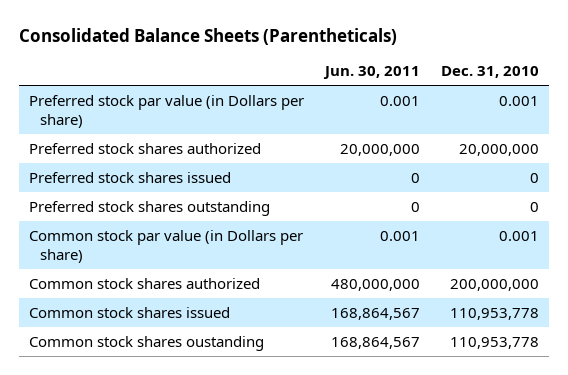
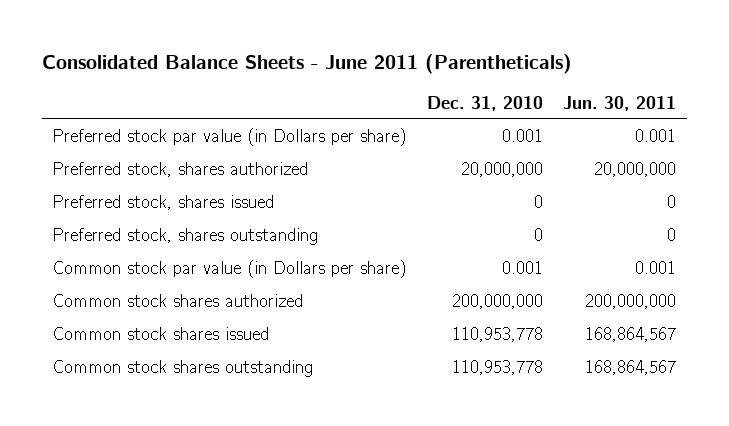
- Consolidated Balance Sheets (Parentheticals)
+ Consolidated Balance Sheets - June 2011 (Parentheticals)
- | Jun. 30, 2011 | Dec. 31, 2010
+ | Dec. 31, 2010 | Jun. 30, 2011
- Preferred stock shares authorized | 20,000,000 | 20,000,000
- Preferred stock shares issued | 0 | 0
- Preferred stock shares outstanding | 0 | 0
+ Preferred stock, shares authorized | 20,000,000 | 20,000,000
+ Preferred stock, shares issued | 0 | 0
+ Preferred stock, shares outstanding | 0 | 0
- Common stock shares authorized | 480,000,000 | 200,000,000
+ Common stock shares authorized | 200,000,000 | 200,000,000
- Common stock shares oustanding | 168,864,567 | 110,953,778
+ Common stock shares outstanding | 110,953,778 | 168,864,567

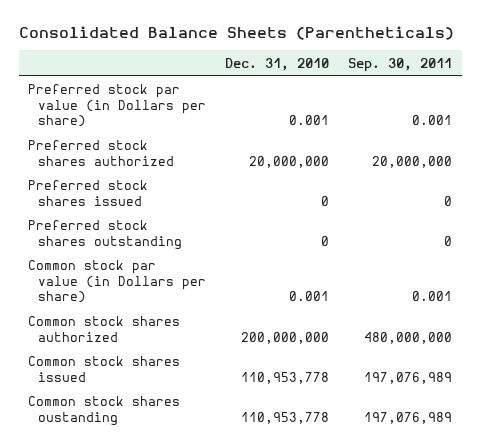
- Consolidated Balance Sheets - June 2011 (Parentheticals)
+ Consolidated Balance Sheets (Parentheticals)
- | Dec. 31, 2010 | Jun. 30, 2011
+ | Dec. 31, 2010 | Sep. 30, 2011
- Preferred stock, shares authorized | 20,000,000 | 20,000,000
- Preferred stock, shares issued | 0 | 0
- Preferred stock, shares outstanding | 0 | 0
+ Preferred stock shares authorized | 20,000,000 | 20,000,000
+ Preferred stock shares issued | 0 | 0
+ Preferred stock shares outstanding | 0 | 0
- Common stock shares outstanding | 110,953,778 | 168,864,567
+ Common stock shares oustanding | 110,953,778 | 197,076,989

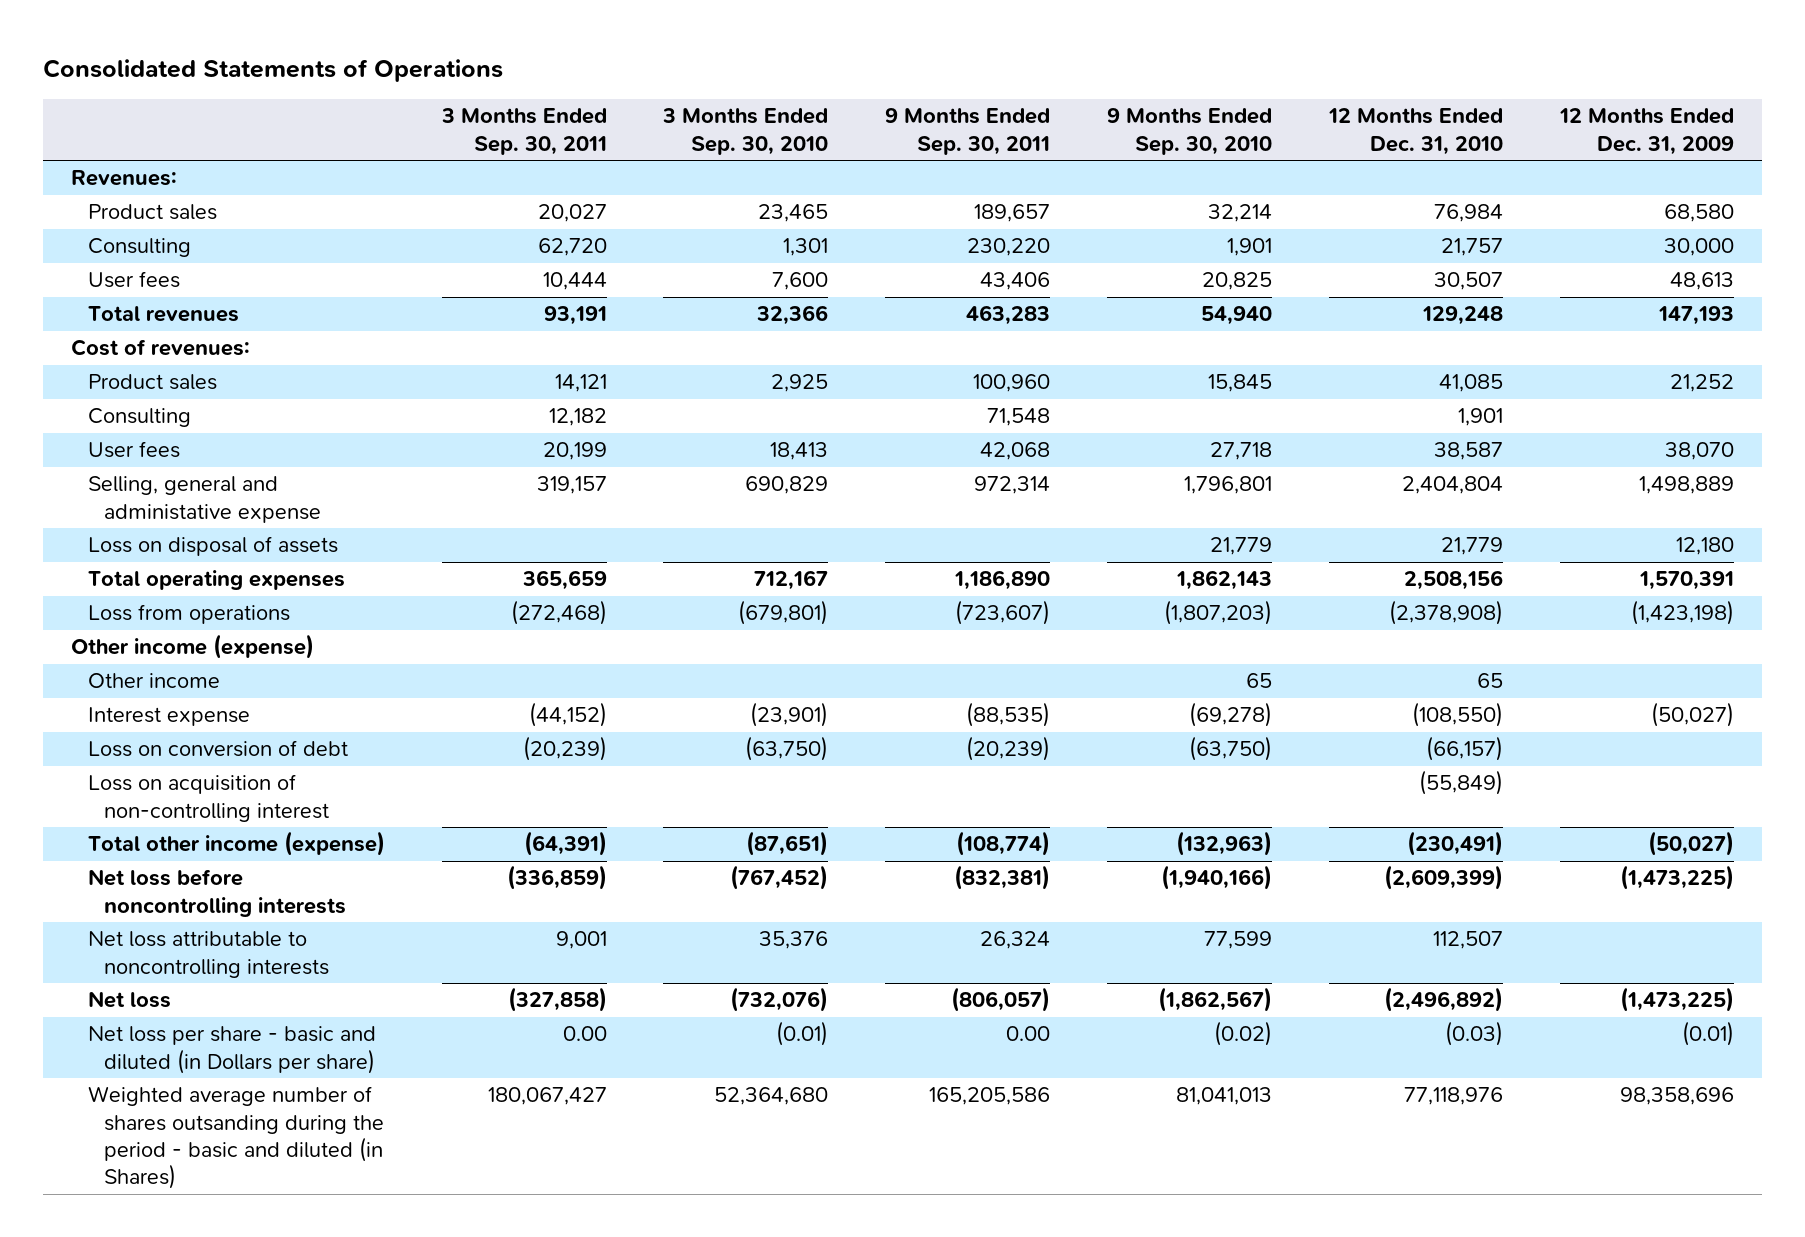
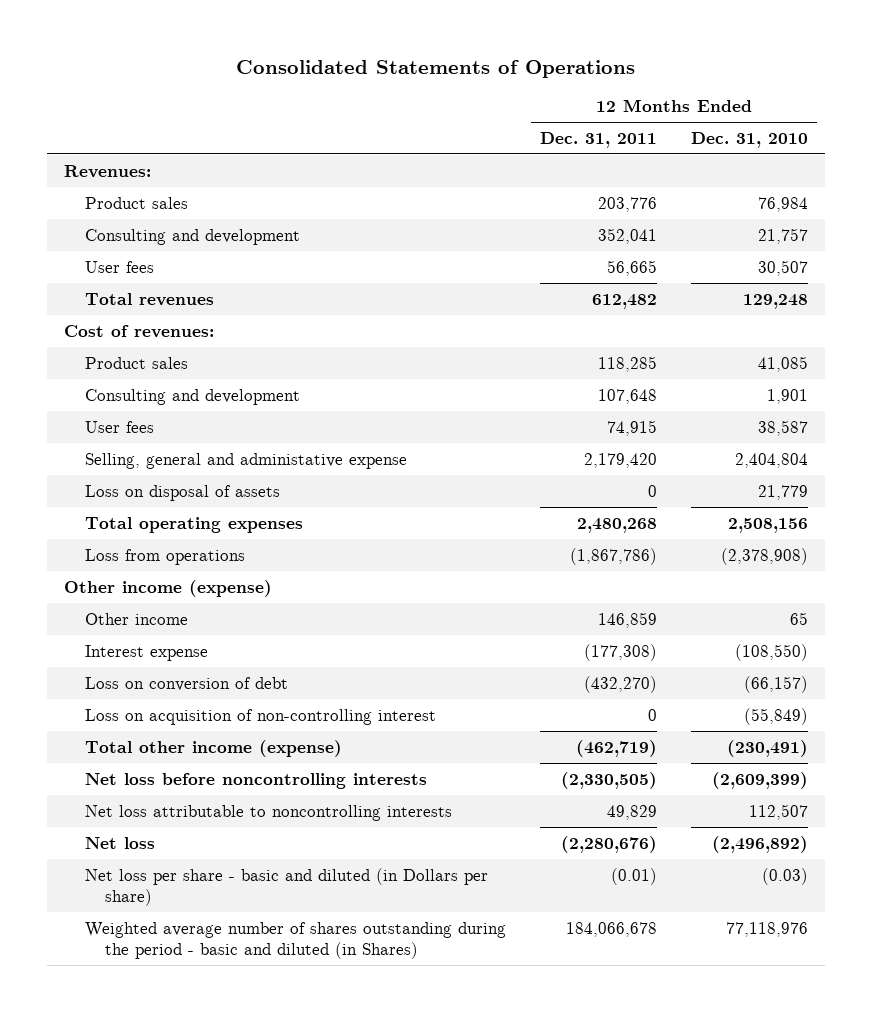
- | 3 Months Ended Sep. 30, 2011 | 3 Months Ended Sep. 30, 2010 | 9 Months Ended Sep. 30, 2011 | 9 Months Ended Sep. 30, 2010 | 12 Months Ended Dec. 31, 2010 | 12 Months Ended Dec. 31, 2009
+ | 12 Months Ended Dec. 31, 2011 | 12 Months Ended Dec. 31, 2010
- Consulting | 62,720 | 1,301 | 230,220 | 1,901 | 21,757 | 30,000
+ Consulting and development | 352,041 | 21,757
- Consulting | 12,182 | | 71,548 | | 1,901 |
+ Consulting and development | 107,648 | 1,901
- Weighted average number of shares outsanding during the period - basic and diluted (in Shares) | 180,067,427 | 52,364,680 | 165,205,586 | 81,041,013 | 77,118,976 | 98,358,696
+ Weighted average number of shares outstanding during the period - basic and diluted (in Shares) | 184,066,678 | 77,118,976

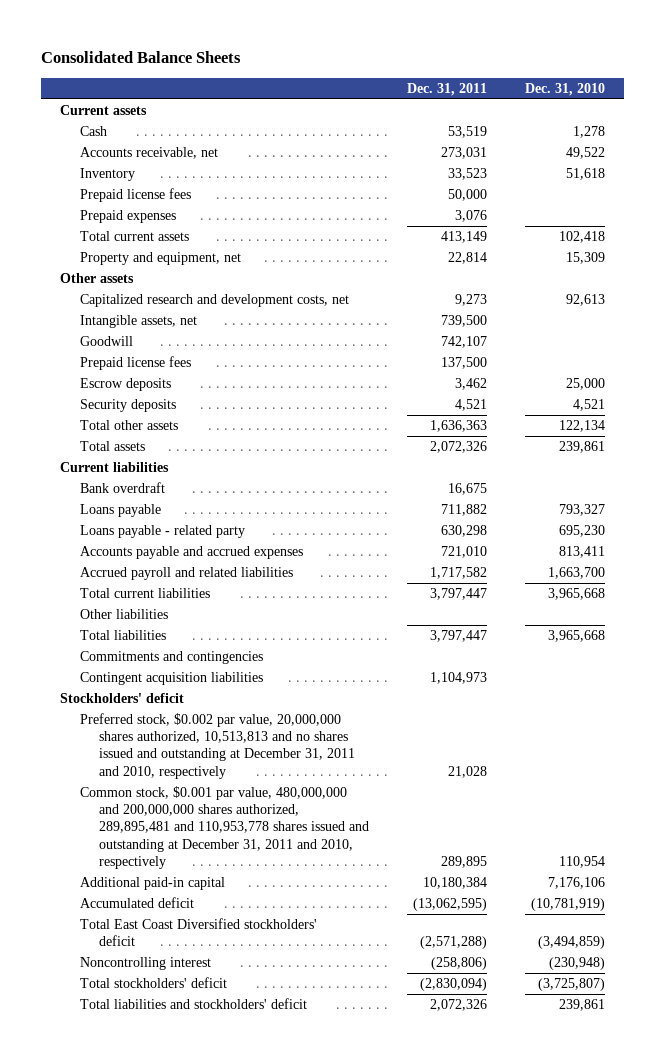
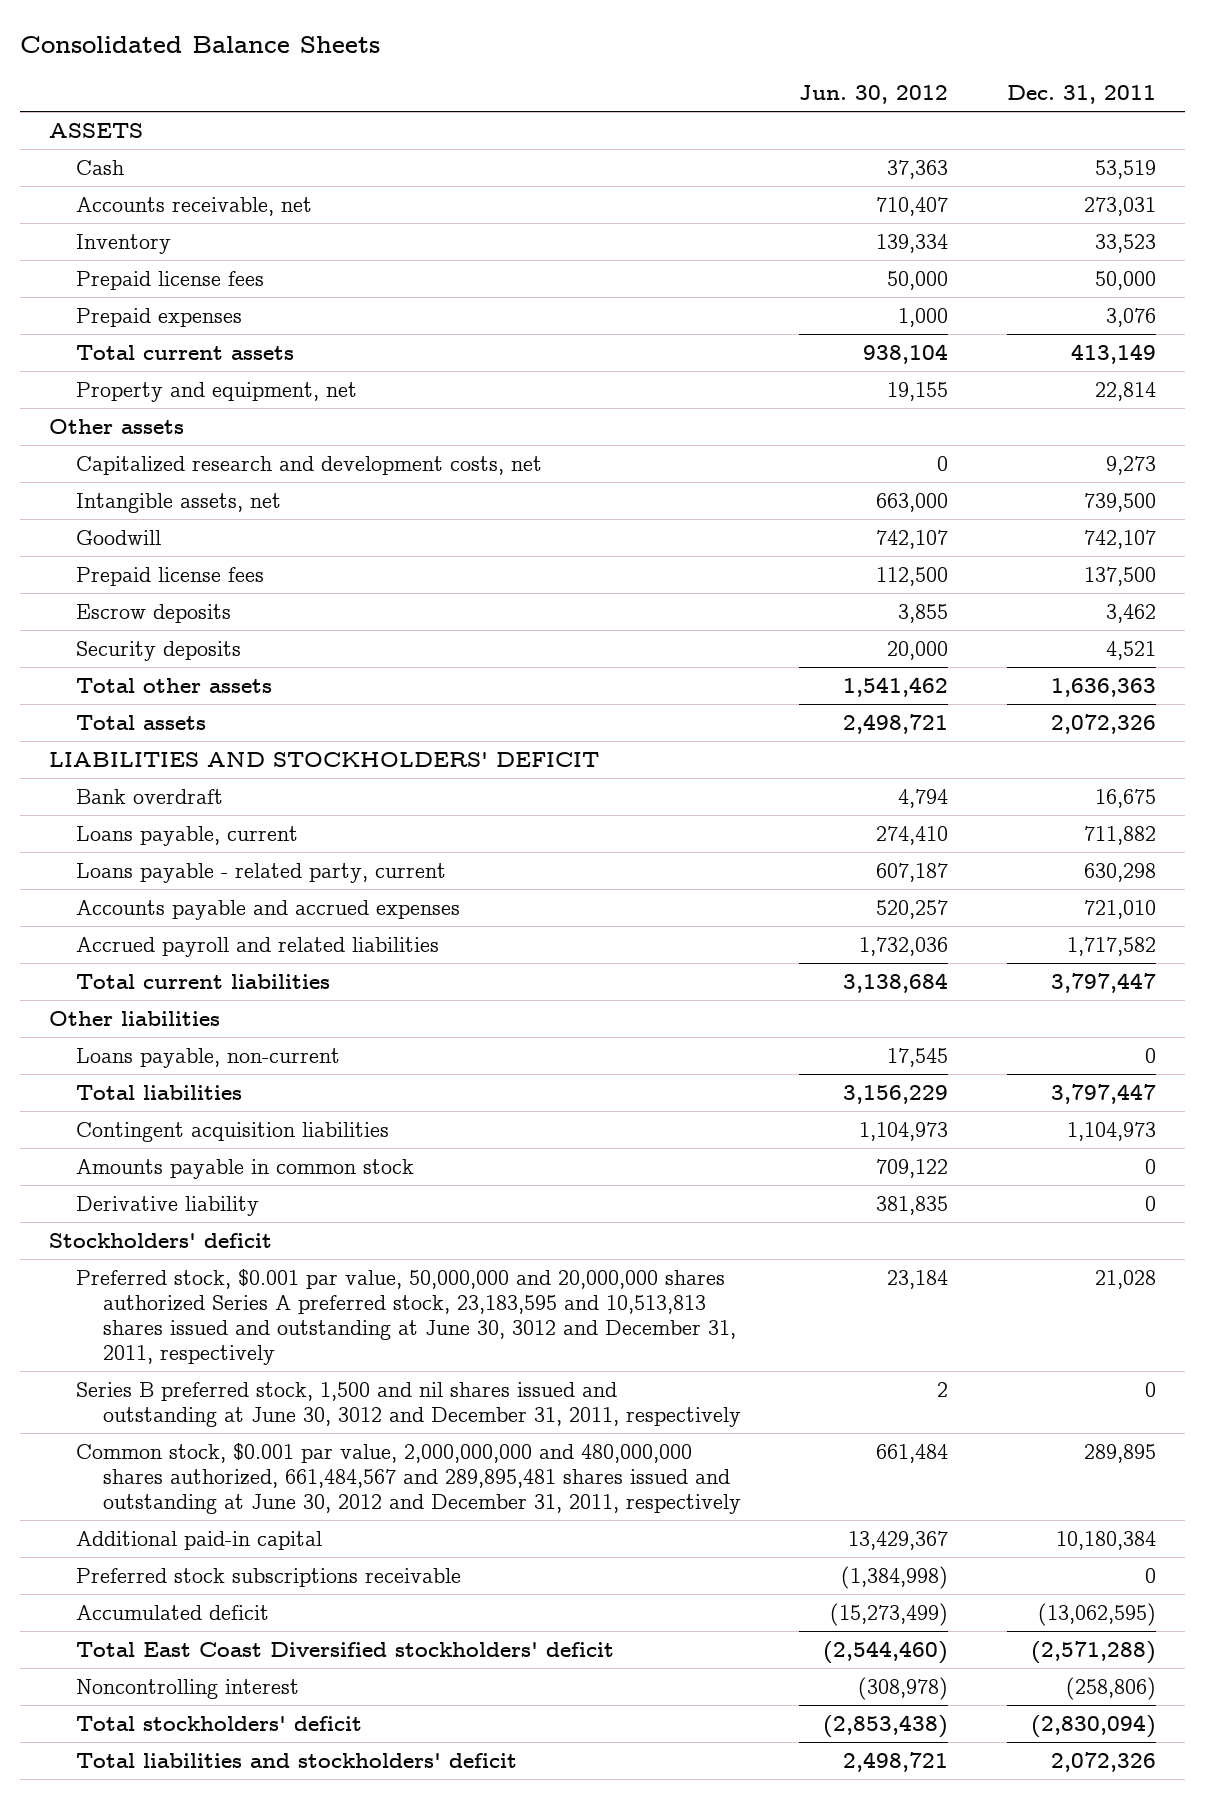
- | Dec. 31, 2011 | Dec. 31, 2010
+ | Jun. 30, 2012 | Dec. 31, 2011
- Current assets
+ ASSETS
- Current liabilities
+ LIABILITIES AND STOCKHOLDERS' DEFICIT
- Loans payable | 711,882 | 793,327
- Loans payable - related party | 630,298 | 695,230
+ Loans payable, current | 274,410 | 711,882
+ Loans payable - related party, current | 607,187 | 630,298
+ Loans payable, non-current | 17,545 | 0
- Commitments and contingencies
+ Amounts payable in common stock | 709,122 | 0
+ Derivative liability | 381,835 | 0
- Preferred stock, $0.002 par value, 20,000,000 shares authorized, 10,513,813 and no shares issued and outstanding at December 31, 2011 and 2010, respectively | 21,028 |
- Common stock, $0.001 par value, 480,000,000 and 200,000,000 shares authorized, 289,895,481 and 110,953,778 shares issued and outstanding at December 31, 2011 and 2010, respectively | 289,895 | 110,954
+ Preferred stock, $0.001 par value, 50,000,000 and 20,000,000 shares authorized Series A preferred stock, 23,183,595 and 10,513,813 shares issued and outstanding at June 30, 3012 and December 31, 2011, respectively | 23,184 | 21,028
+ Series B preferred stock, 1,500 and nil shares issued and outstanding at June 30, 3012 and December 31, 2011, respectively | 2 | 0
+ Common stock, $0.001 par value, 2,000,000,000 and 480,000,000 shares authorized, 661,484,567 and 289,895,481 shares issued and outstanding at June 30, 2012 and December 31, 2011, respectively | 661,484 | 289,895
+ Preferred stock subscriptions receivable | (1,384,998) | 0

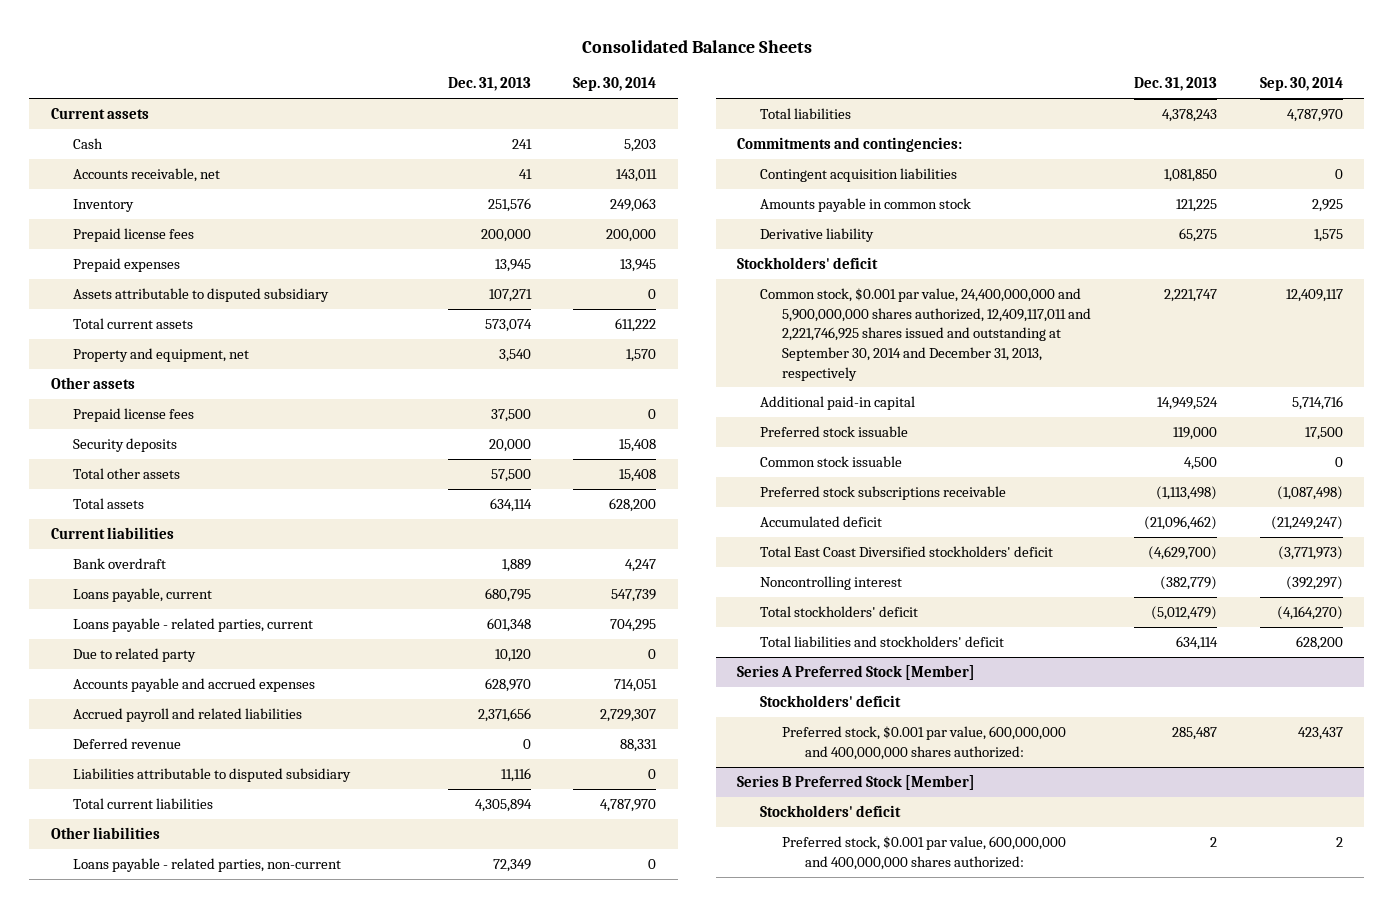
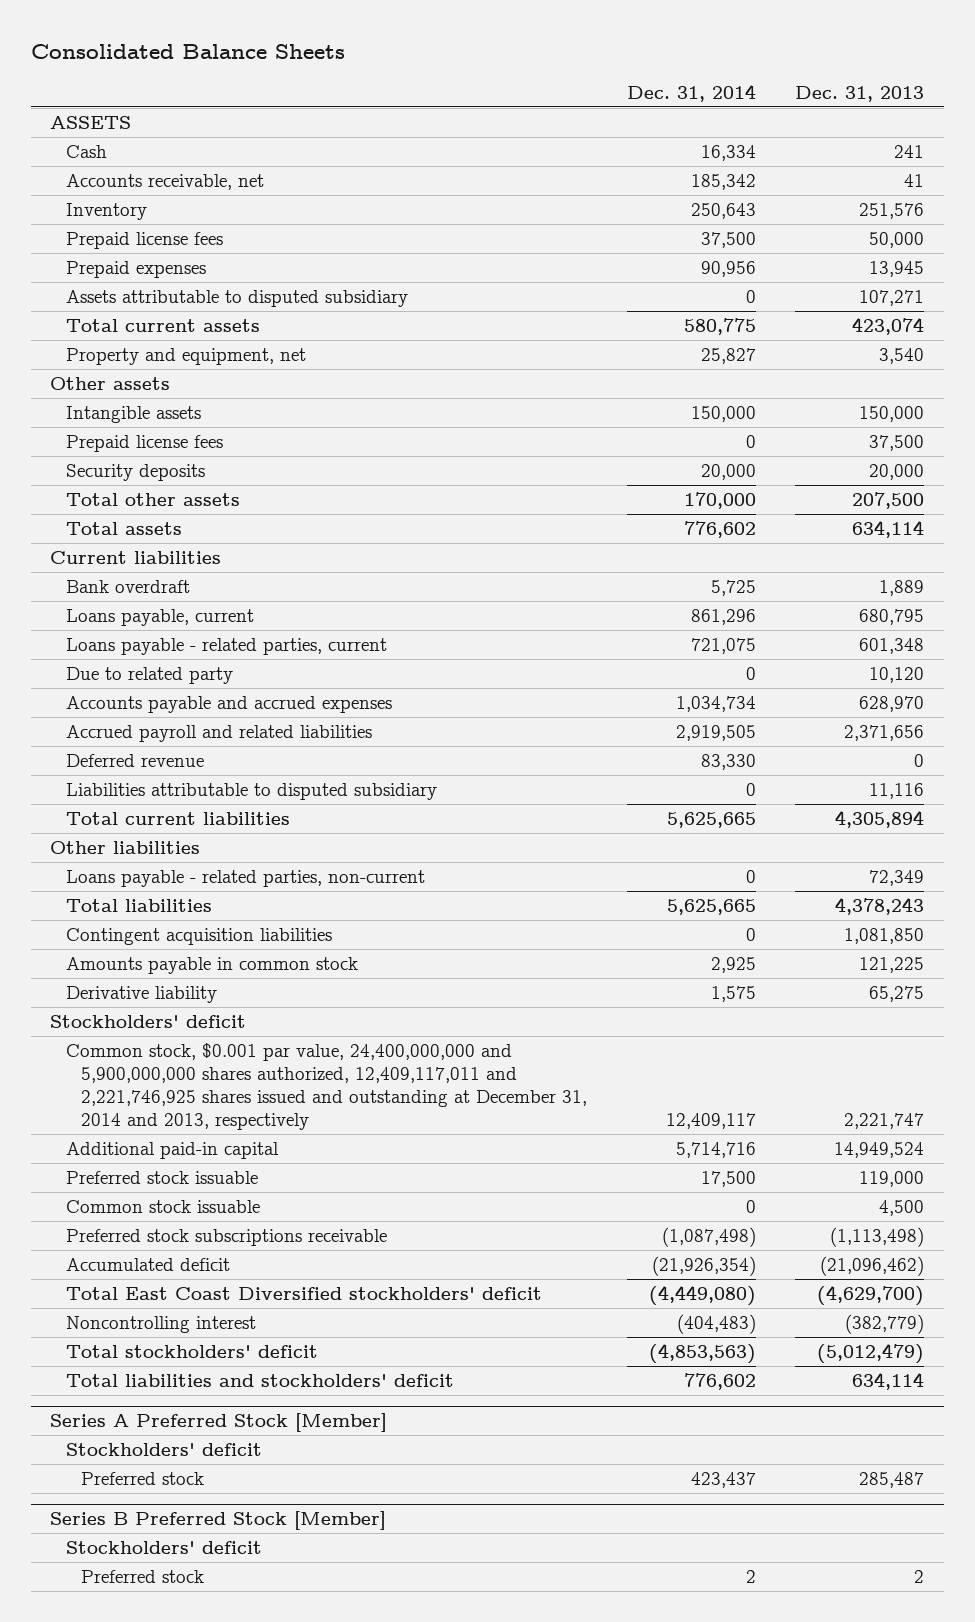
- | Dec. 31, 2013 | Sep. 30, 2014
+ | Dec. 31, 2014 | Dec. 31, 2013
- Current assets
+ ASSETS
- Prepaid license fees | 200,000 | 200,000
+ Prepaid license fees | 37,500 | 50,000
- Total current assets | 573,074 | 611,222
+ Total current assets | 580,775 | 423,074
+ Intangible assets | 150,000 | 150,000
- Total other assets | 57,500 | 15,408
+ Total other assets | 170,000 | 207,500
- Commitments and contingencies:
- Common stock, $0.001 par value, 24,400,000,000 and 5,900,000,000 shares authorized, 12,409,117,011 and 2,221,746,925 shares issued and outstanding at September 30, 2014 and December 31, 2013, respectively | 2,221,747 | 12,409,117
+ Common stock, $0.001 par value, 24,400,000,000 and 5,900,000,000 shares authorized, 12,409,117,011 and 2,221,746,925 shares issued and outstanding at December 31, 2014 and 2013, respectively | 12,409,117 | 2,221,747
@ Series A Preferred Stock [Member]
- Preferred stock, $0.001 par value, 600,000,000 and 400,000,000 shares authorized: | 285,487 | 423,437
+ Preferred stock | 423,437 | 285,487
@ Series B Preferred Stock [Member]
- Preferred stock, $0.001 par value, 600,000,000 and 400,000,000 shares authorized: | 2 | 2
+ Preferred stock | 2 | 2

